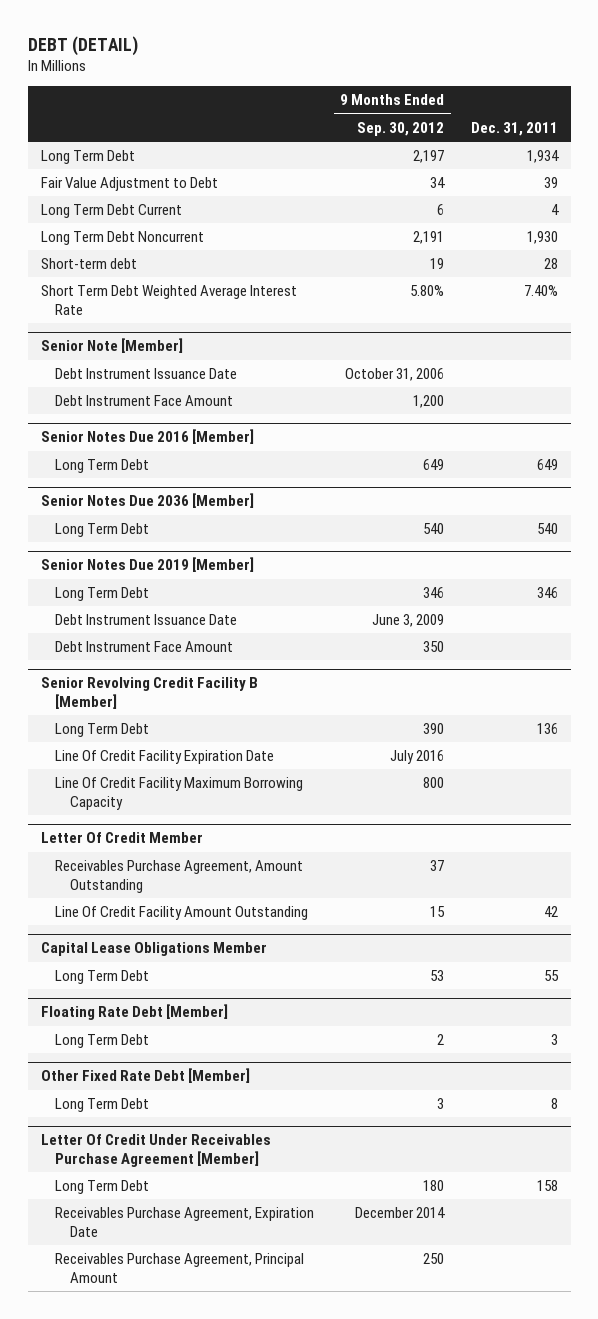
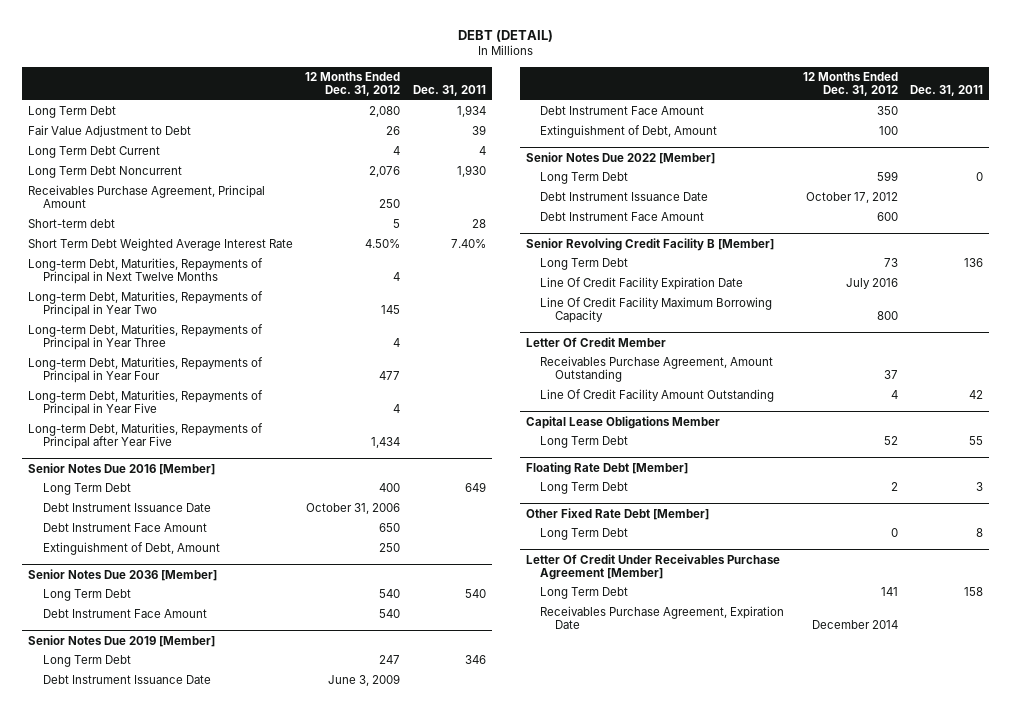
- | 9 Months Ended Sep. 30, 2012 | Dec. 31, 2011
+ | 12 Months Ended Dec. 31, 2012 | Dec. 31, 2011
+ Receivables Purchase Agreement, Principal Amount | 250 |
- Senior Note [Member]
- Debt Instrument Issuance Date | October 31, 2006 |
- Debt Instrument Face Amount | 1,200 |
+ Long-term Debt, Maturities, Repayments of Principal in Next Twelve Months | 4 |
+ Long-term Debt, Maturities, Repayments of Principal in Year Two | 145 |
+ Long-term Debt, Maturities, Repayments of Principal in Year Three | 4 |
+ Long-term Debt, Maturities, Repayments of Principal in Year Four | 477 |
+ Long-term Debt, Maturities, Repayments of Principal in Year Five | 4 |
+ Long-term Debt, Maturities, Repayments of Principal after Year Five | 1,434 |
@ Senior Notes Due 2016 [Member]
+ Debt Instrument Issuance Date | October 31, 2006 |
+ Debt Instrument Face Amount | 650 |
+ Extinguishment of Debt, Amount | 250 |
@ Senior Notes Due 2036 [Member]
+ Debt Instrument Face Amount | 540 |
@ Senior Notes Due 2019 [Member]
+ Extinguishment of Debt, Amount | 100 |
+ Senior Notes Due 2022 [Member]
+ Long Term Debt | 599 | 0
+ Debt Instrument Issuance Date | October 17, 2012 |
+ Debt Instrument Face Amount | 600 |
@ Letter Of Credit Under Receivables Purchase Agreement [Member]
- Receivables Purchase Agreement, Principal Amount | 250 |

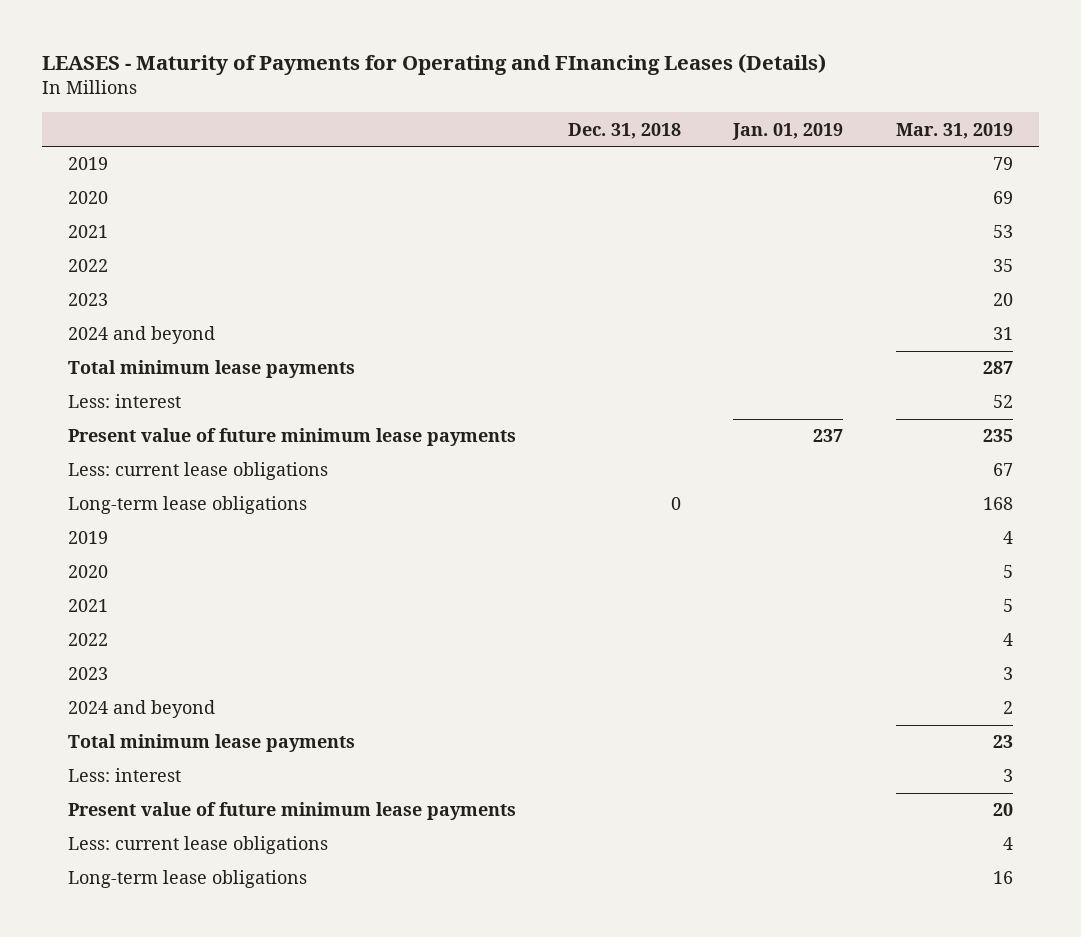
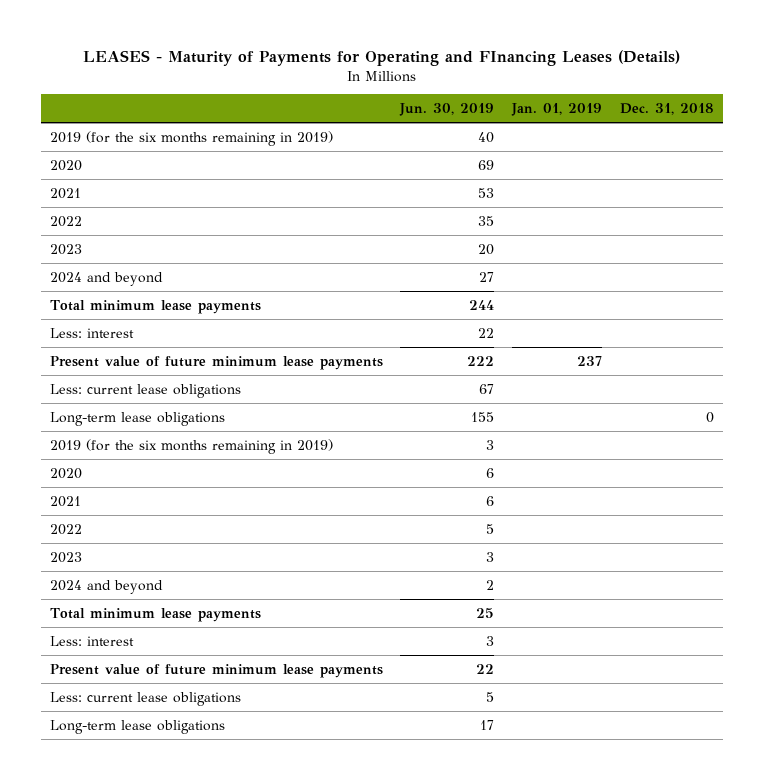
- | Dec. 31, 2018 | Jan. 01, 2019 | Mar. 31, 2019
+ | Jun. 30, 2019 | Jan. 01, 2019 | Dec. 31, 2018
- 2019 | | | 79
+ 2019 (for the six months remaining in 2019) | 40 | |
- 2019 | | | 4
+ 2019 (for the six months remaining in 2019) | 3 | |

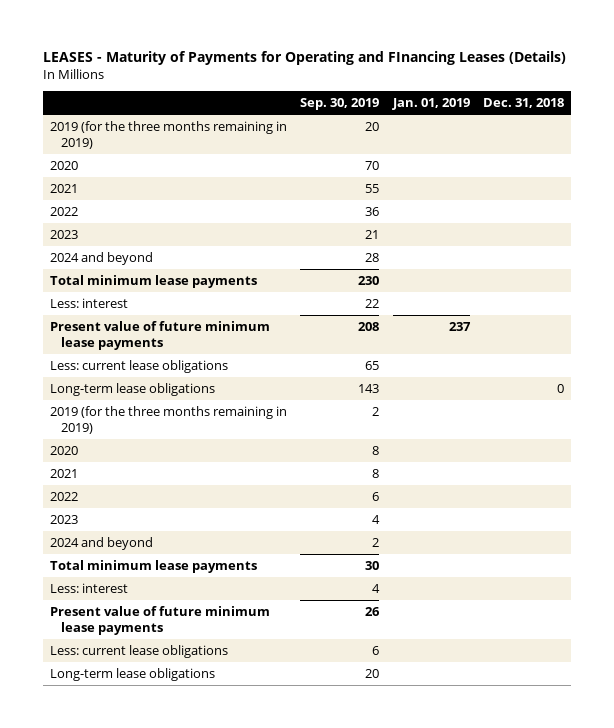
- | Jun. 30, 2019 | Jan. 01, 2019 | Dec. 31, 2018
+ | Sep. 30, 2019 | Jan. 01, 2019 | Dec. 31, 2018
- 2019 (for the six months remaining in 2019) | 40 | |
+ 2019 (for the three months remaining in 2019) | 20 | |
- 2019 (for the six months remaining in 2019) | 3 | |
+ 2019 (for the three months remaining in 2019) | 2 | |

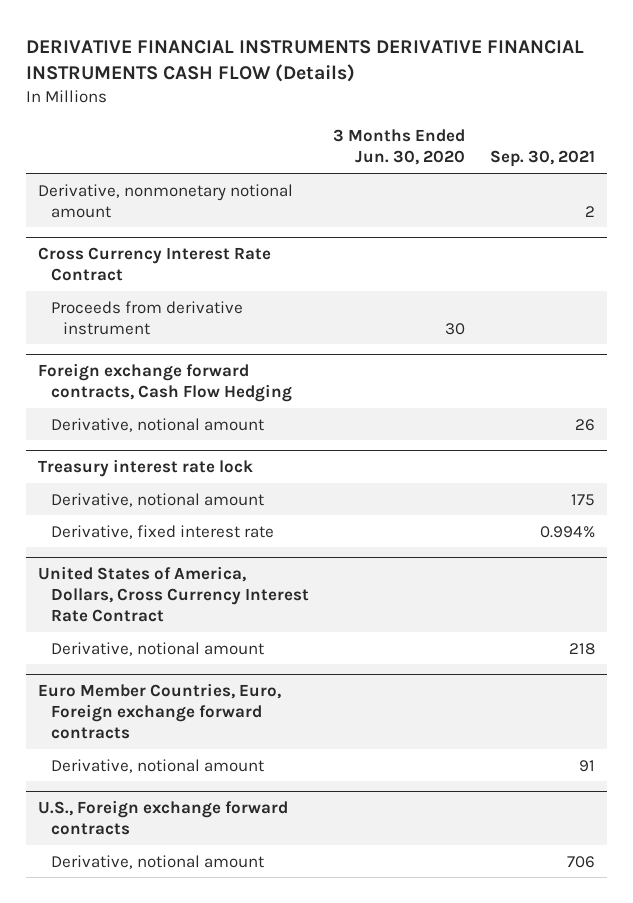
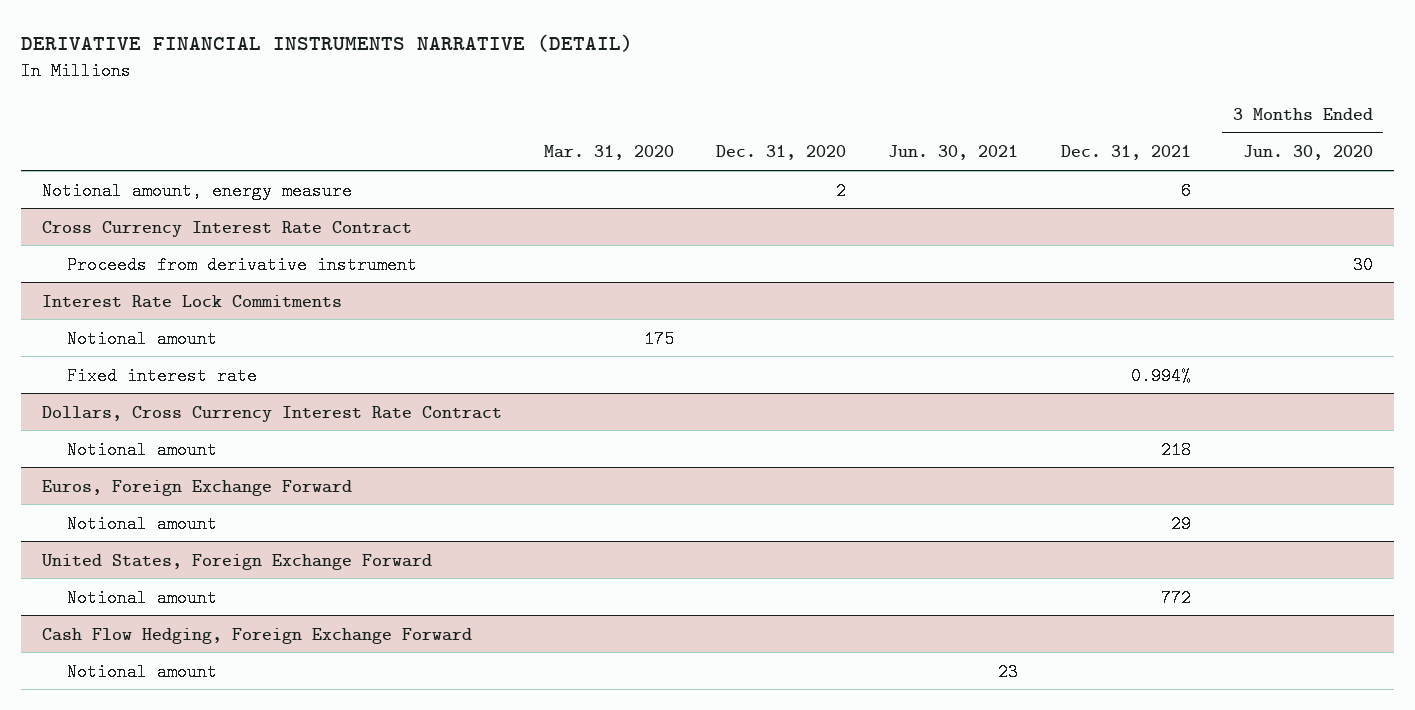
- DERIVATIVE FINANCIAL INSTRUMENTS DERIVATIVE FINANCIAL INSTRUMENTS CASH FLOW (Details)
+ DERIVATIVE FINANCIAL INSTRUMENTS NARRATIVE (DETAIL)
- | 3 Months Ended Jun. 30, 2020 | Sep. 30, 2021
+ | Mar. 31, 2020 | Dec. 31, 2020 | Jun. 30, 2021 | Dec. 31, 2021 | 3 Months Ended Jun. 30, 2020
- Derivative, nonmonetary notional amount | | 2
+ Notional amount, energy measure | | 2 | | 6 |
- Foreign exchange forward contracts, Cash Flow Hedging
- Derivative, notional amount | | 26
- Treasury interest rate lock
- Derivative, notional amount | | 175
- Derivative, fixed interest rate | | 0.994%
- United States of America, Dollars, Cross Currency Interest Rate Contract
- Derivative, notional amount | | 218
- Euro Member Countries, Euro, Foreign exchange forward contracts
- Derivative, notional amount | | 91
- U.S., Foreign exchange forward contracts
- Derivative, notional amount | | 706
+ Interest Rate Lock Commitments
+ Notional amount | 175 | | | |
+ Fixed interest rate | | | | 0.994% |
+ Dollars, Cross Currency Interest Rate Contract
+ Notional amount | | | | 218 |
+ Euros, Foreign Exchange Forward
+ Notional amount | | | | 29 |
+ United States, Foreign Exchange Forward
+ Notional amount | | | | 772 |
+ Cash Flow Hedging, Foreign Exchange Forward
+ Notional amount | | | 23 | |

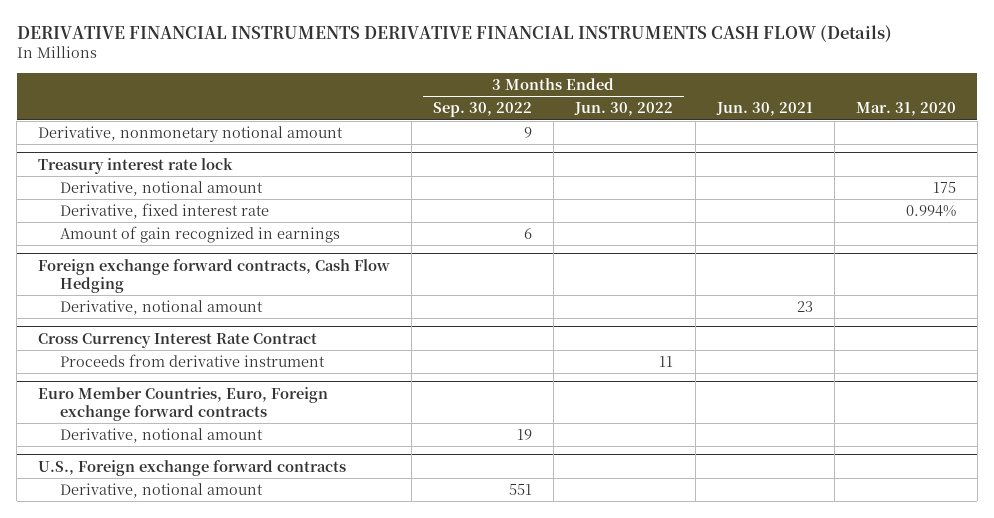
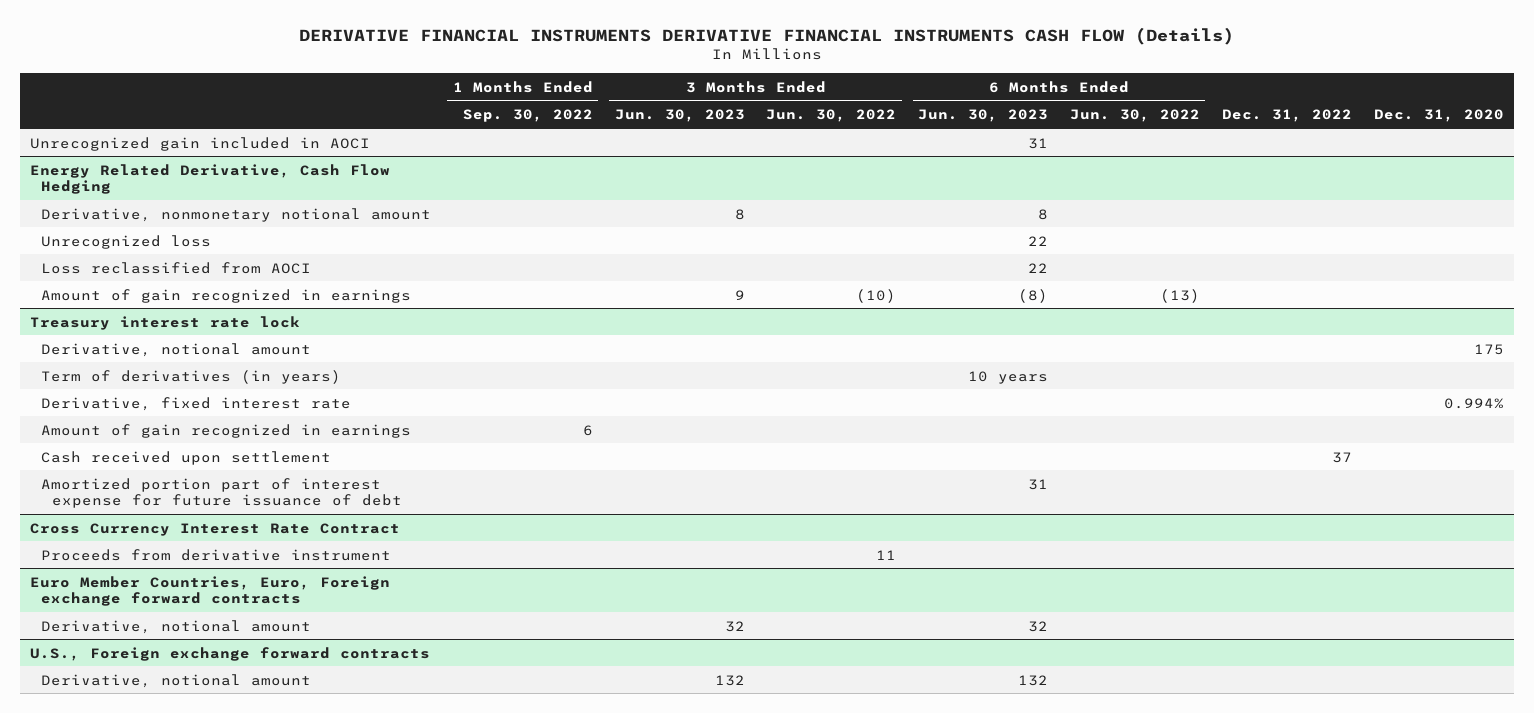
- | 3 Months Ended Sep. 30, 2022 | 3 Months Ended Jun. 30, 2022 | Jun. 30, 2021 | Mar. 31, 2020
+ | 1 Months Ended Sep. 30, 2022 | 3 Months Ended Jun. 30, 2023 | 3 Months Ended Jun. 30, 2022 | 6 Months Ended Jun. 30, 2023 | 6 Months Ended Jun. 30, 2022 | Dec. 31, 2022 | Dec. 31, 2020
- Derivative, nonmonetary notional amount | 9 | | |
+ Unrecognized gain included in AOCI | | | | 31 | | |
+ Energy Related Derivative, Cash Flow Hedging
+ Derivative, nonmonetary notional amount | | 8 | | 8 | | |
+ Unrecognized loss | | | | 22 | | |
+ Loss reclassified from AOCI | | | | 22 | | |
+ Amount of gain recognized in earnings | | 9 | (10) | (8) | (13) | |
@ Treasury interest rate lock
+ Term of derivatives (in years) | | | | 10 years | | |
- Foreign exchange forward contracts, Cash Flow Hedging
- Derivative, notional amount | | | 23 |
@ Treasury interest rate lock
+ Cash received upon settlement | | | | | | 37 |
+ Amortized portion part of interest expense for future issuance of debt | | | | 31 | | |

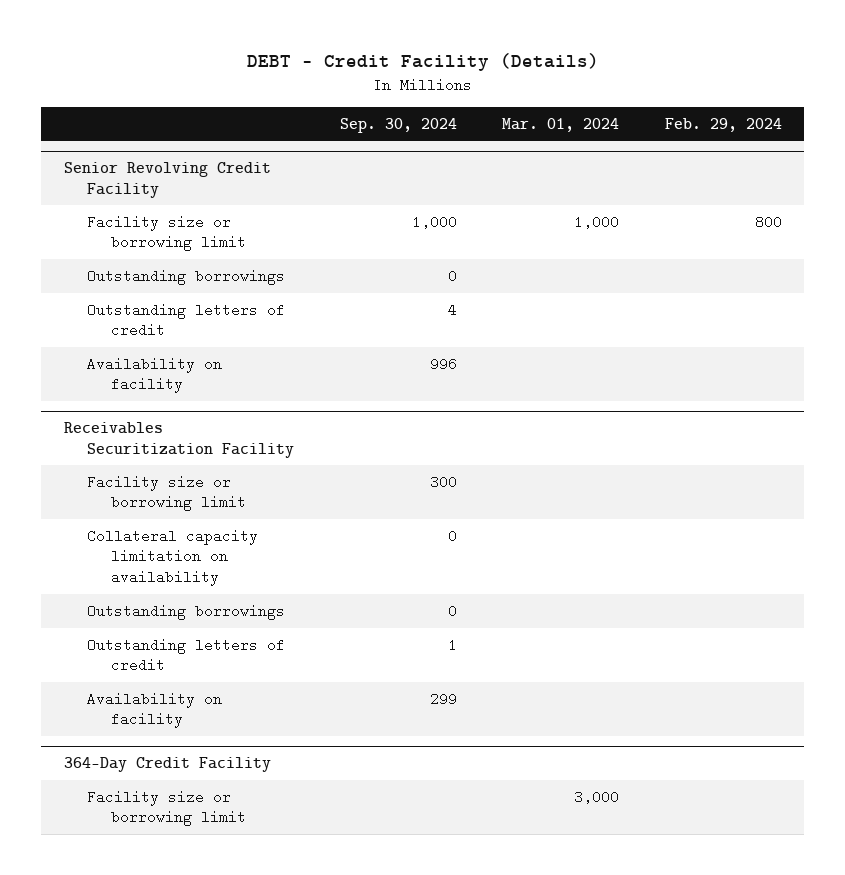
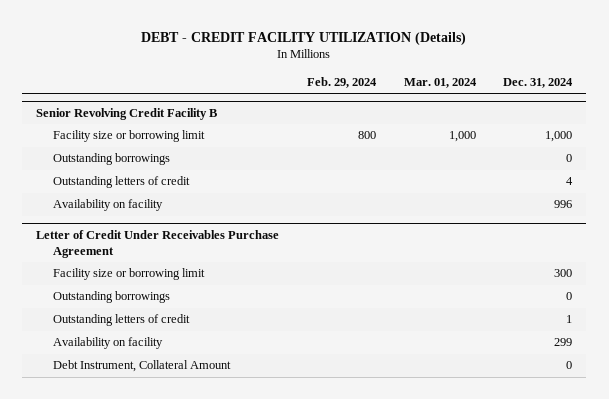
- DEBT - Credit Facility (Details)
+ DEBT - CREDIT FACILITY UTILIZATION (Details)
- | Sep. 30, 2024 | Mar. 01, 2024 | Feb. 29, 2024
+ | Feb. 29, 2024 | Mar. 01, 2024 | Dec. 31, 2024
- Senior Revolving Credit Facility
+ Senior Revolving Credit Facility B
- Receivables Securitization Facility
+ Letter of Credit Under Receivables Purchase Agreement
- Collateral capacity limitation on availability | 0 | |
- 364-Day Credit Facility
- Facility size or borrowing limit | | 3,000 |
+ Debt Instrument, Collateral Amount | | | 0

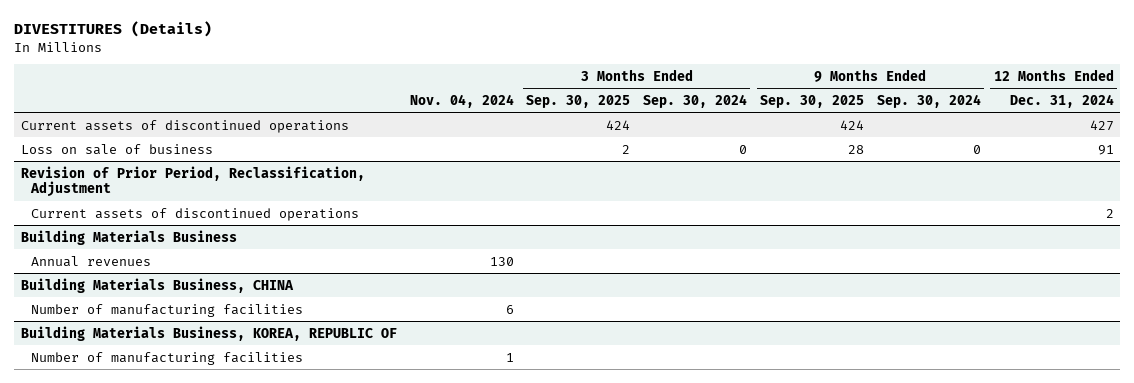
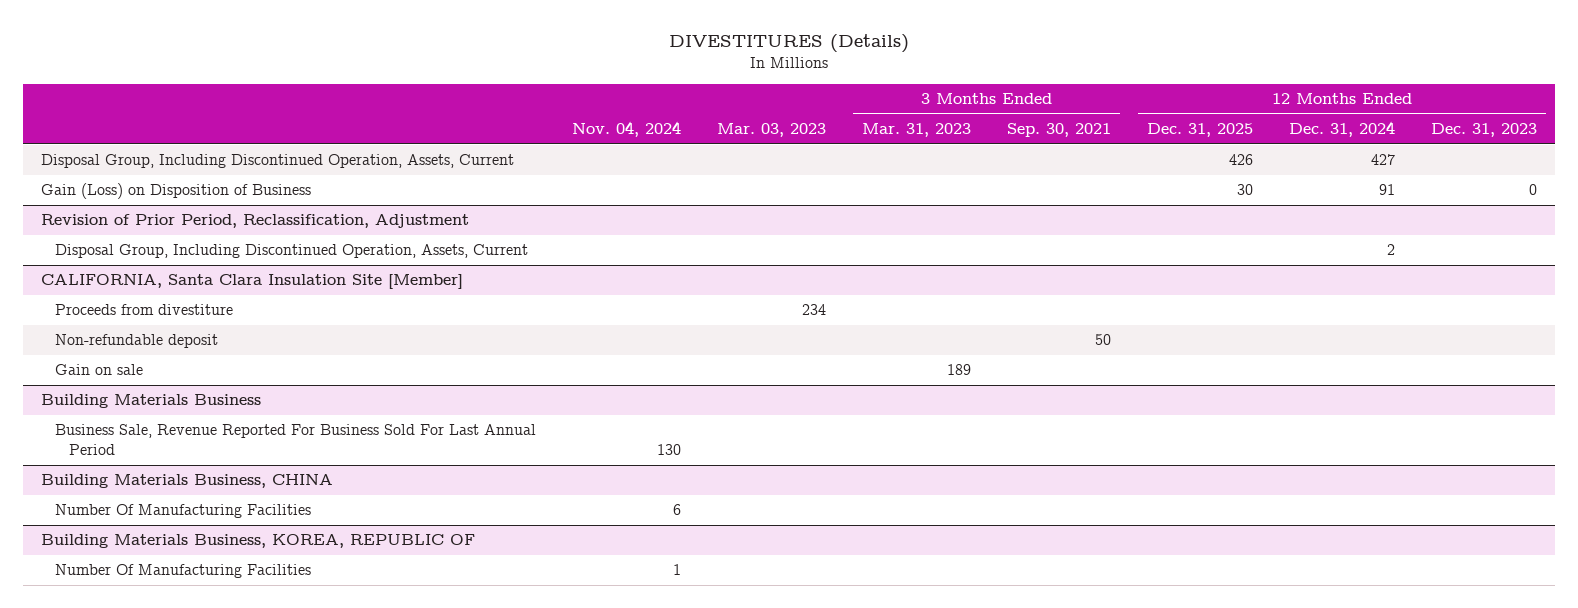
- | Nov. 04, 2024 | 3 Months Ended Sep. 30, 2025 | 3 Months Ended Sep. 30, 2024 | 9 Months Ended Sep. 30, 2025 | 9 Months Ended Sep. 30, 2024 | 12 Months Ended Dec. 31, 2024
+ | Nov. 04, 2024 | Mar. 03, 2023 | 3 Months Ended Mar. 31, 2023 | 3 Months Ended Sep. 30, 2021 | 12 Months Ended Dec. 31, 2025 | 12 Months Ended Dec. 31, 2024 | 12 Months Ended Dec. 31, 2023
- Current assets of discontinued operations | | 424 | | 424 | | 427
- Loss on sale of business | | 2 | 0 | 28 | 0 | 91
+ Disposal Group, Including Discontinued Operation, Assets, Current | | | | | 426 | 427 |
+ Gain (Loss) on Disposition of Business | | | | | 30 | 91 | 0
@ Revision of Prior Period, Reclassification, Adjustment
- Current assets of discontinued operations | | | | | | 2
+ Disposal Group, Including Discontinued Operation, Assets, Current | | | | | | 2 |
+ CALIFORNIA, Santa Clara Insulation Site [Member]
+ Proceeds from divestiture | | 234 | | | | |
+ Non-refundable deposit | | | | 50 | | |
+ Gain on sale | | | 189 | | | |
@ Building Materials Business
- Annual revenues | 130 | | | | |
+ Business Sale, Revenue Reported For Business Sold For Last Annual Period | 130 | | | | | |
@ Building Materials Business, CHINA
- Number of manufacturing facilities | 6 | | | | |
+ Number Of Manufacturing Facilities | 6 | | | | | |
@ Building Materials Business, KOREA, REPUBLIC OF
- Number of manufacturing facilities | 1 | | | | |
+ Number Of Manufacturing Facilities | 1 | | | | | |

